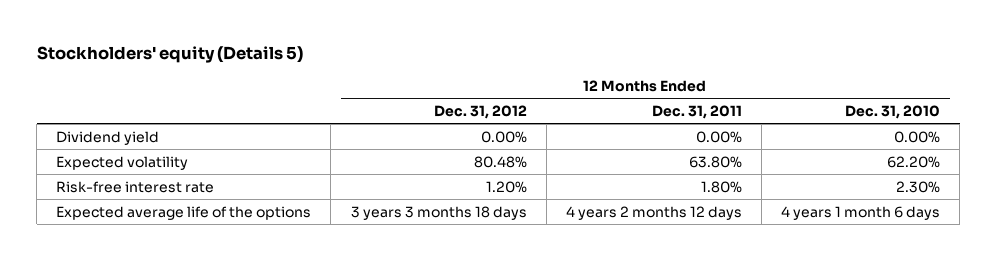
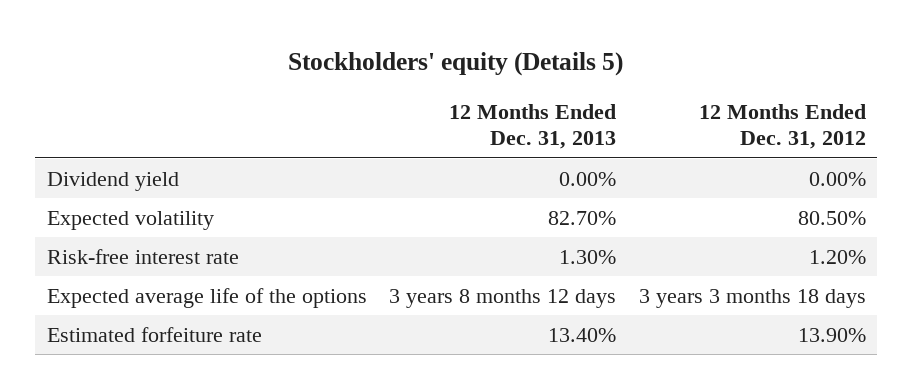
- | 12 Months Ended Dec. 31, 2012 | 12 Months Ended Dec. 31, 2011 | 12 Months Ended Dec. 31, 2010
+ | 12 Months Ended Dec. 31, 2013 | 12 Months Ended Dec. 31, 2012
- Expected volatility | 80.48% | 63.80% | 62.20%
+ Expected volatility | 82.70% | 80.50%
+ Estimated forfeiture rate | 13.40% | 13.90%

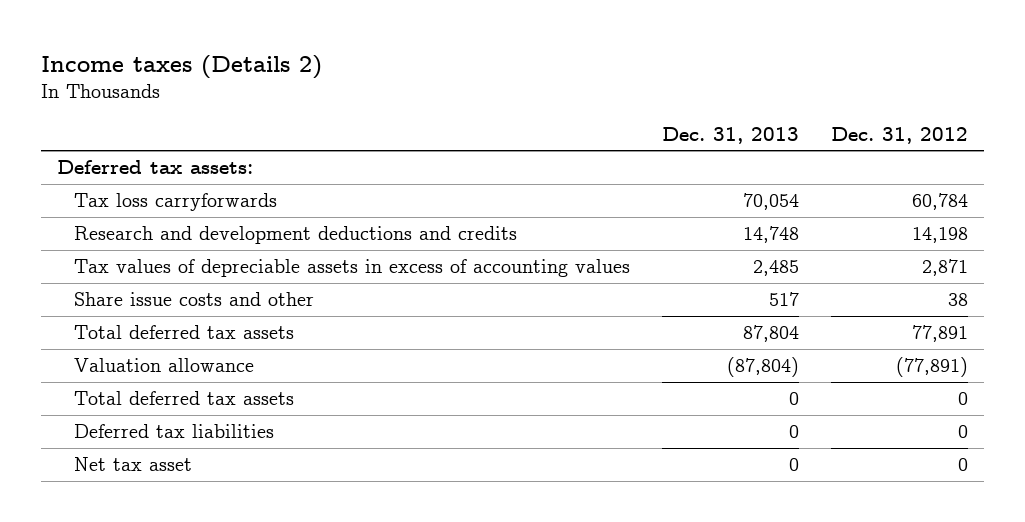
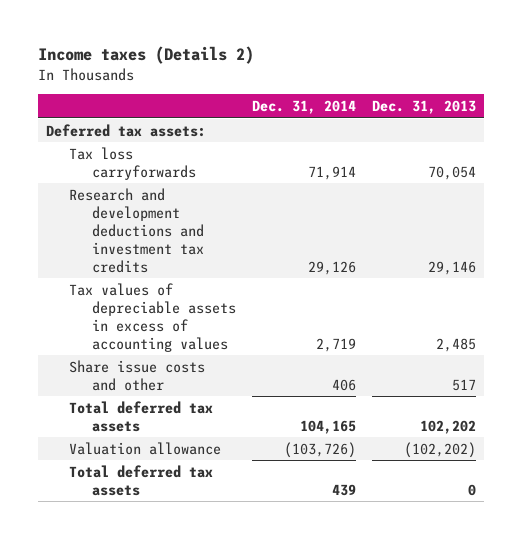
- | Dec. 31, 2013 | Dec. 31, 2012
+ | Dec. 31, 2014 | Dec. 31, 2013
- Research and development deductions and credits | 14,748 | 14,198
+ Research and development deductions and investment tax credits | 29,126 | 29,146
- Total deferred tax assets | 87,804 | 77,891
- Valuation allowance | (87,804) | (77,891)
+ Total deferred tax assets | 104,165 | 102,202
+ Valuation allowance | (103,726) | (102,202)
- Deferred tax liabilities | 0 | 0
- Net tax asset | 0 | 0

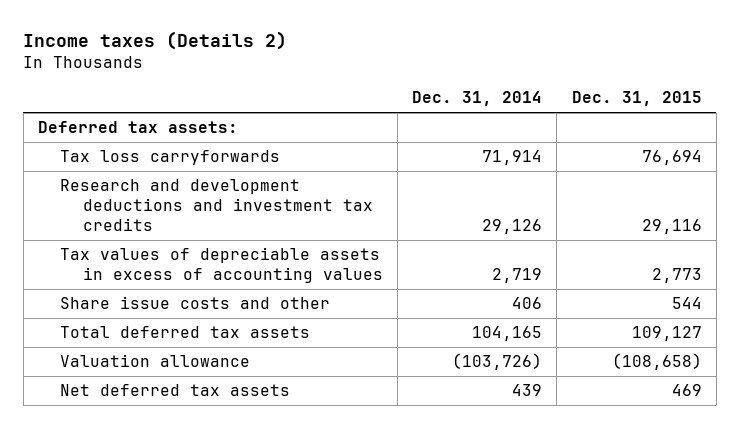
- | Dec. 31, 2014 | Dec. 31, 2013
+ | Dec. 31, 2014 | Dec. 31, 2015
- Total deferred tax assets | 439 | 0
+ Net deferred tax assets | 439 | 469

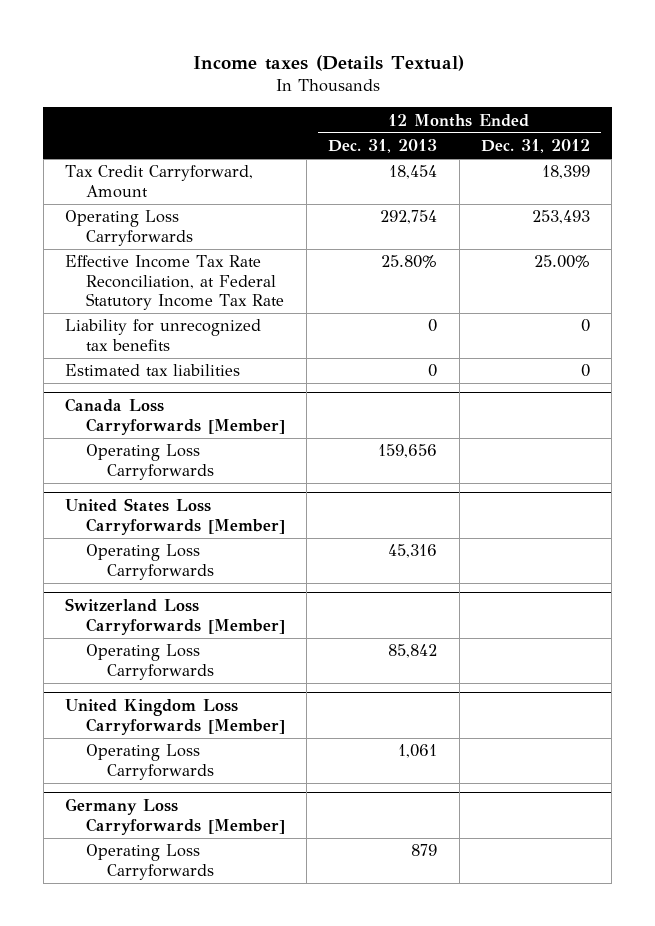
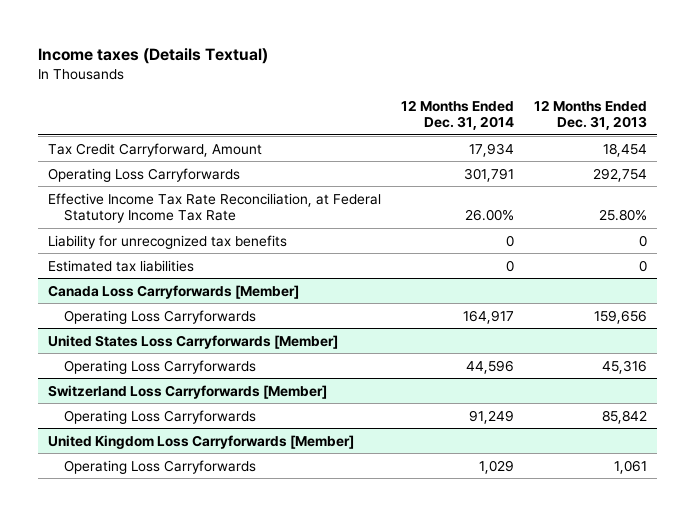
- | 12 Months Ended Dec. 31, 2013 | 12 Months Ended Dec. 31, 2012
+ | 12 Months Ended Dec. 31, 2014 | 12 Months Ended Dec. 31, 2013
- Germany Loss Carryforwards [Member]
- Operating Loss Carryforwards | 879 |

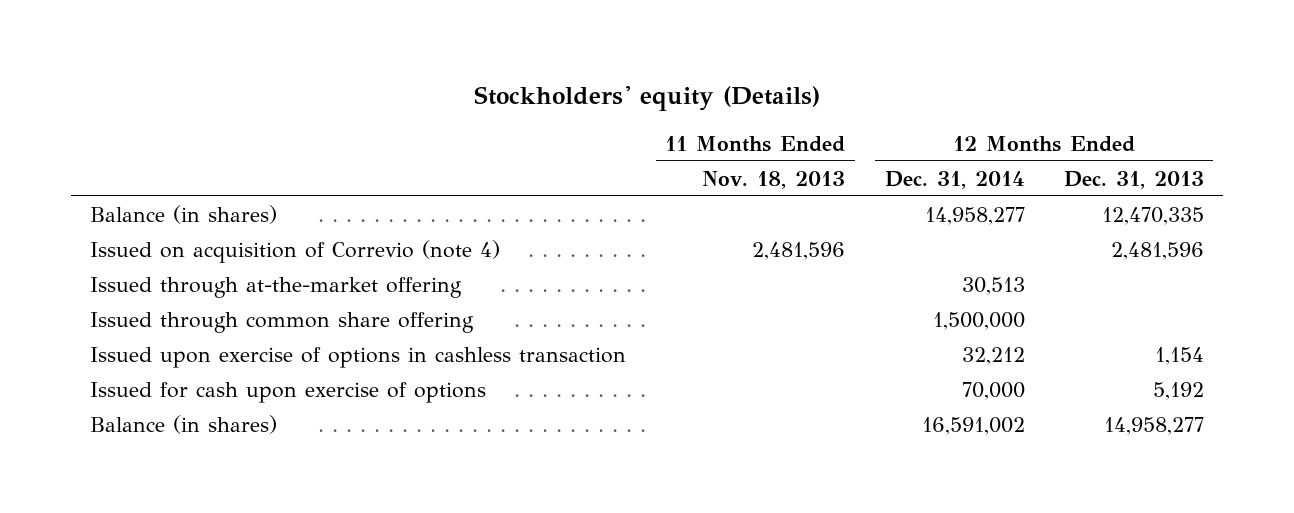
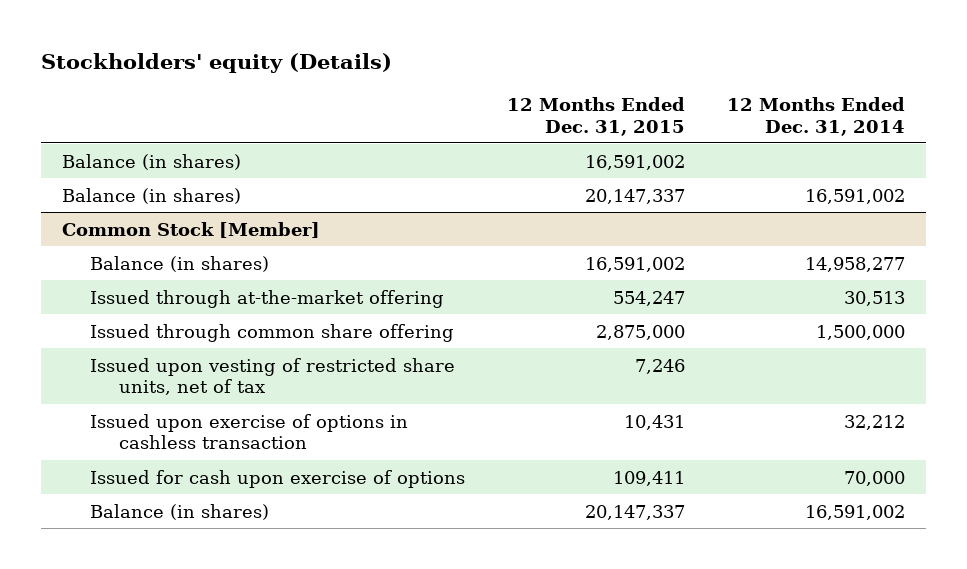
- | 11 Months Ended Nov. 18, 2013 | 12 Months Ended Dec. 31, 2014 | 12 Months Ended Dec. 31, 2013
+ | 12 Months Ended Dec. 31, 2015 | 12 Months Ended Dec. 31, 2014
+ Balance (in shares) | 16,591,002 |
+ Balance (in shares) | 20,147,337 | 16,591,002
+ Common Stock [Member]
- Issued on acquisition of Correvio (note 4) | 2,481,596 | | 2,481,596
+ Issued upon vesting of restricted share units, net of tax | 7,246 |

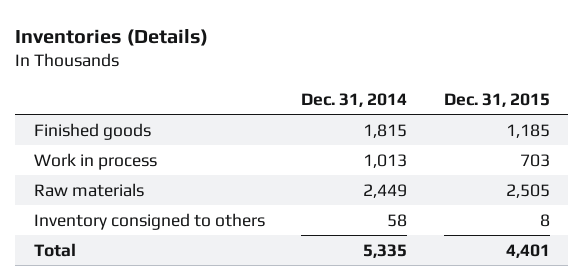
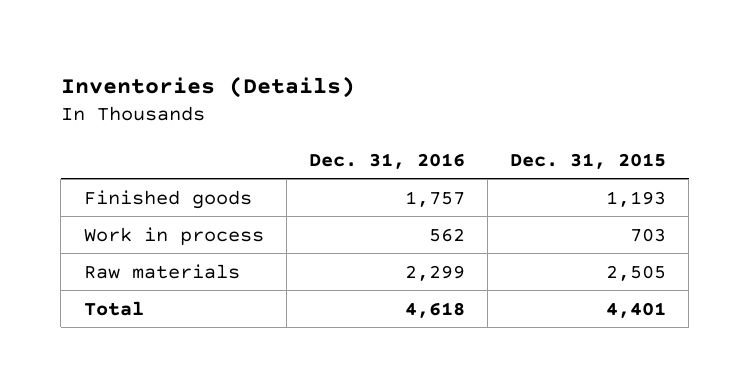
- | Dec. 31, 2014 | Dec. 31, 2015
+ | Dec. 31, 2016 | Dec. 31, 2015
- Finished goods | 1,815 | 1,185
+ Finished goods | 1,757 | 1,193
- Inventory consigned to others | 58 | 8

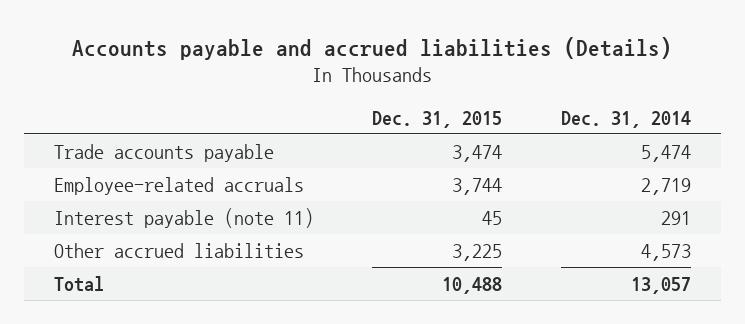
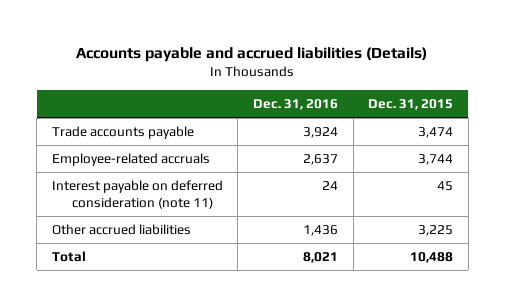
- | Dec. 31, 2015 | Dec. 31, 2014
+ | Dec. 31, 2016 | Dec. 31, 2015
- Interest payable (note 11) | 45 | 291
+ Interest payable on deferred consideration (note 11) | 24 | 45

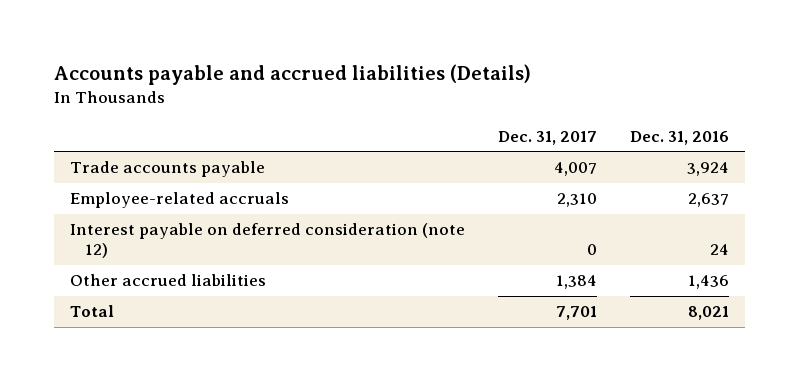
- | Dec. 31, 2016 | Dec. 31, 2015
+ | Dec. 31, 2017 | Dec. 31, 2016
- Interest payable on deferred consideration (note 11) | 24 | 45
+ Interest payable on deferred consideration (note 12) | 0 | 24

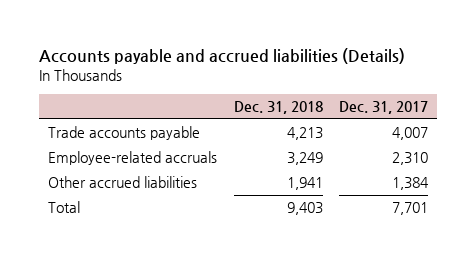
- | Dec. 31, 2017 | Dec. 31, 2016
+ | Dec. 31, 2018 | Dec. 31, 2017
- Interest payable on deferred consideration (note 12) | 0 | 24

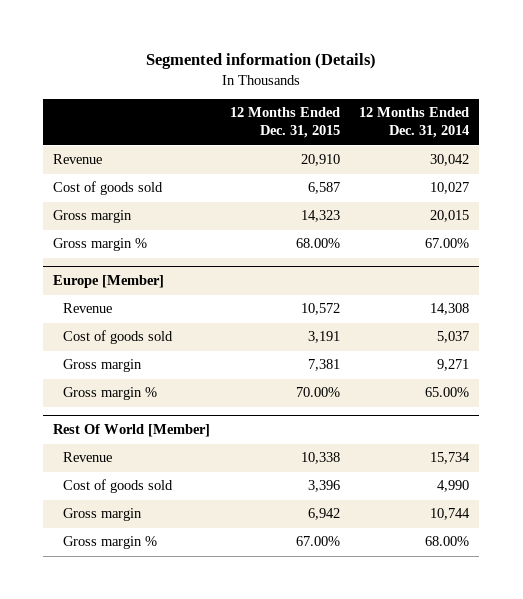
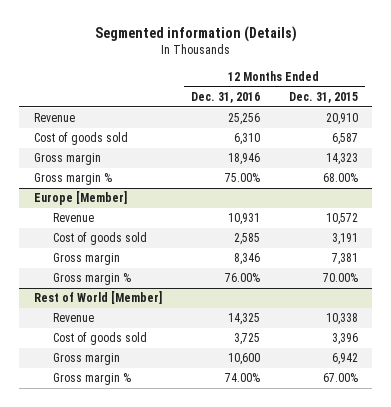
- | 12 Months Ended Dec. 31, 2015 | 12 Months Ended Dec. 31, 2014
+ | 12 Months Ended Dec. 31, 2016 | 12 Months Ended Dec. 31, 2015
- Rest Of World [Member]
+ Rest of World [Member]

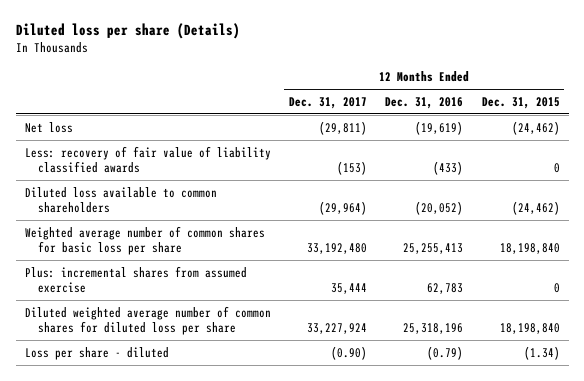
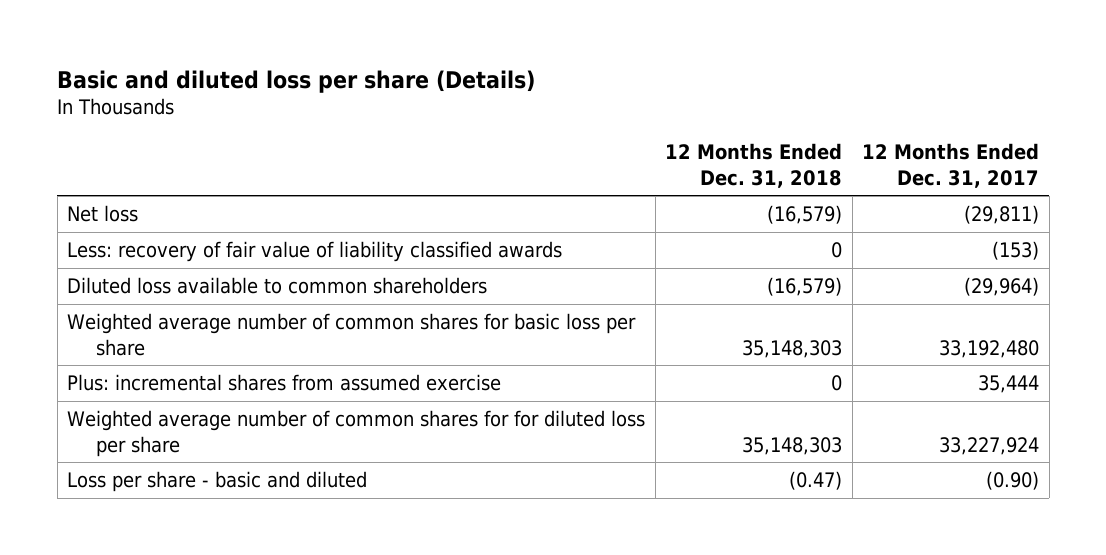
- Diluted loss per share (Details)
+ Basic and diluted loss per share (Details)
- | 12 Months Ended Dec. 31, 2017 | 12 Months Ended Dec. 31, 2016 | 12 Months Ended Dec. 31, 2015
+ | 12 Months Ended Dec. 31, 2018 | 12 Months Ended Dec. 31, 2017
- Diluted weighted average number of common shares for diluted loss per share | 33,227,924 | 25,318,196 | 18,198,840
- Loss per share - diluted | (0.90) | (0.79) | (1.34)
+ Weighted average number of common shares for for diluted loss per share | 35,148,303 | 33,227,924
+ Loss per share - basic and diluted | (0.47) | (0.90)

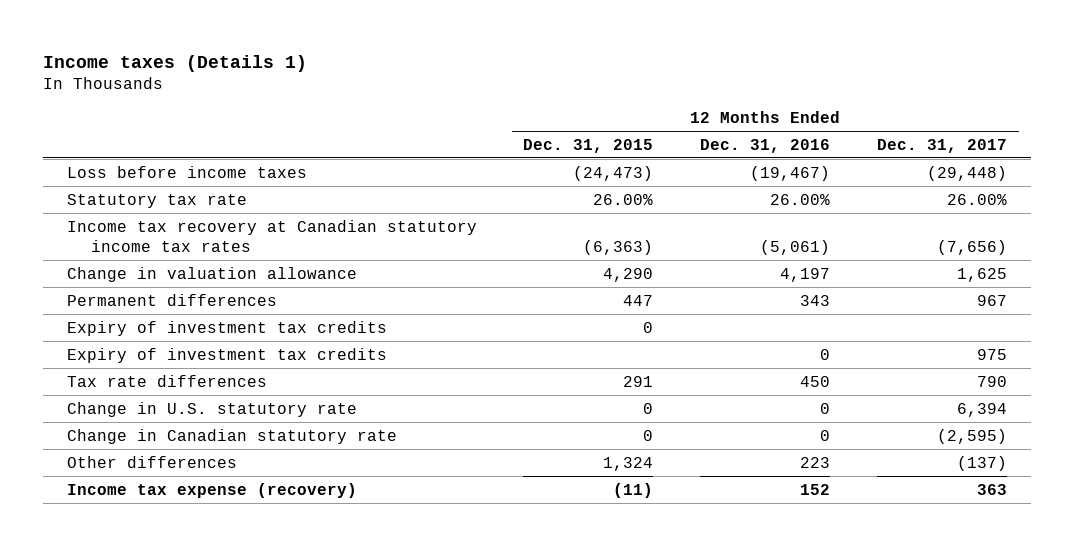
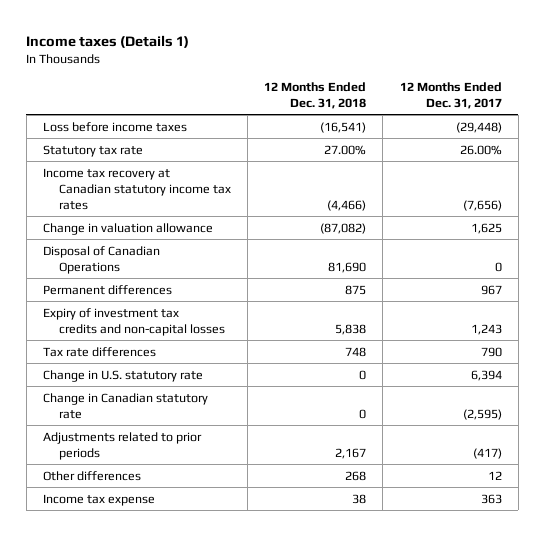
- | 12 Months Ended Dec. 31, 2015 | 12 Months Ended Dec. 31, 2016 | 12 Months Ended Dec. 31, 2017
+ | 12 Months Ended Dec. 31, 2018 | 12 Months Ended Dec. 31, 2017
+ Disposal of Canadian Operations | 81,690 | 0
- Expiry of investment tax credits | 0 | |
- Expiry of investment tax credits | | 0 | 975
+ Expiry of investment tax credits and non-capital losses | 5,838 | 1,243
- Other differences | 1,324 | 223 | (137)
- Income tax expense (recovery) | (11) | 152 | 363
+ Adjustments related to prior periods | 2,167 | (417)
+ Other differences | 268 | 12
+ Income tax expense | 38 | 363

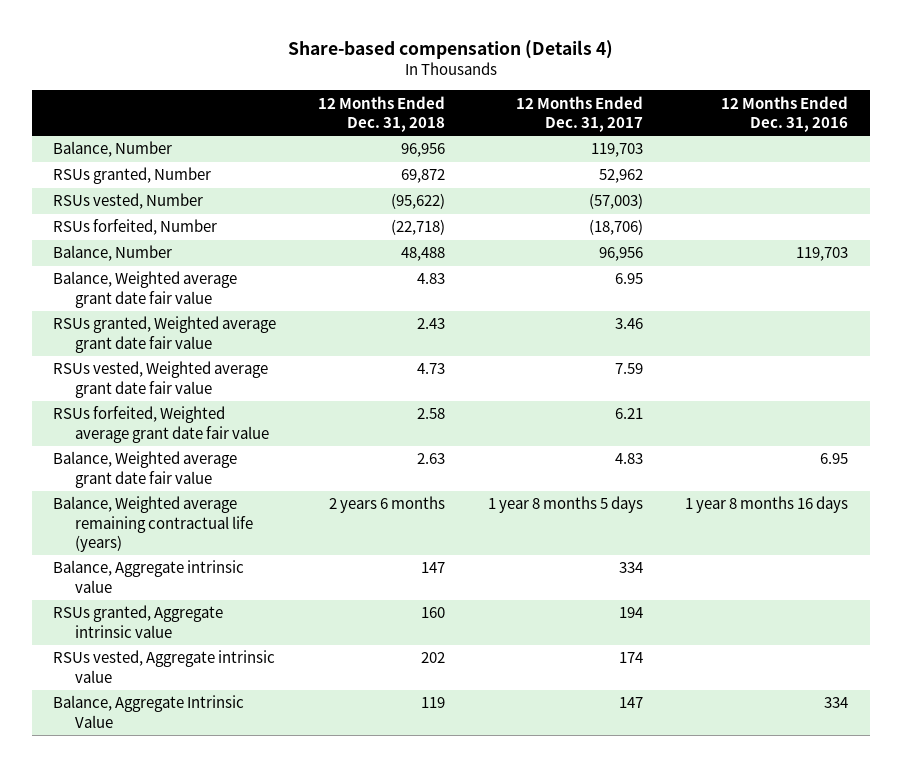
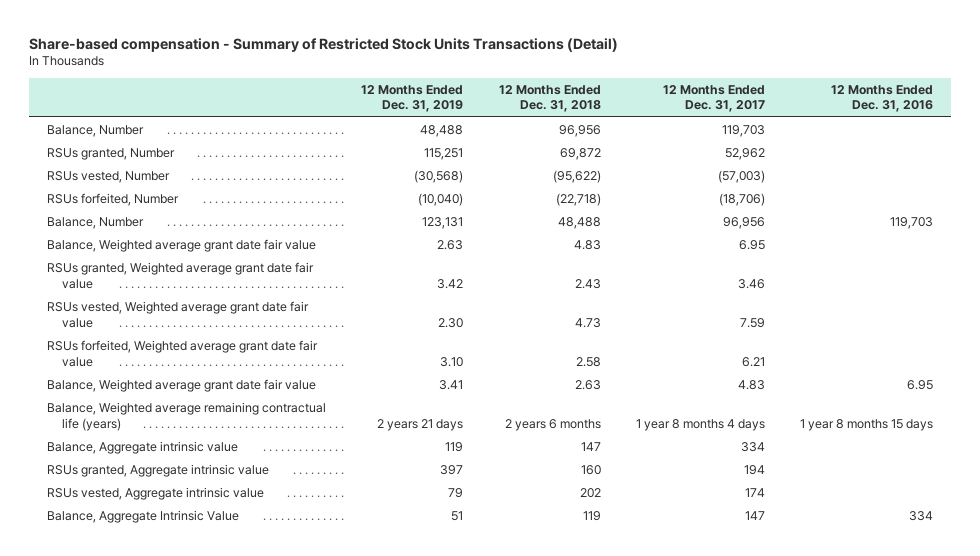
- Share-based compensation (Details 4)
+ Share-based compensation - Summary of Restricted Stock Units Transactions (Detail)
- | 12 Months Ended Dec. 31, 2018 | 12 Months Ended Dec. 31, 2017 | 12 Months Ended Dec. 31, 2016
+ | 12 Months Ended Dec. 31, 2019 | 12 Months Ended Dec. 31, 2018 | 12 Months Ended Dec. 31, 2017 | 12 Months Ended Dec. 31, 2016
- Balance, Weighted average remaining contractual life (years) | 2 years 6 months | 1 year 8 months 5 days | 1 year 8 months 16 days
+ Balance, Weighted average remaining contractual life (years) | 2 years 21 days | 2 years 6 months | 1 year 8 months 4 days | 1 year 8 months 15 days

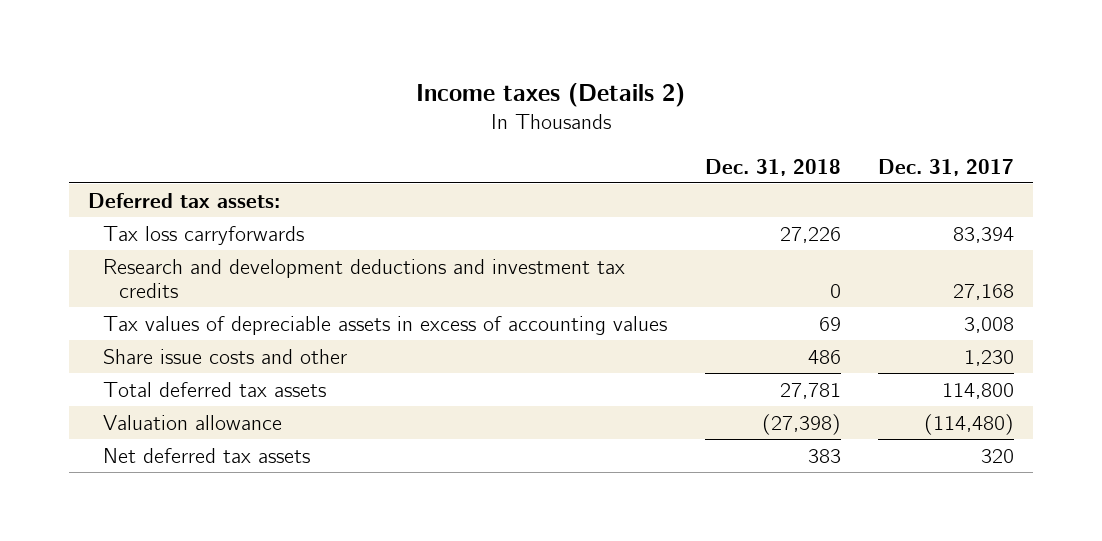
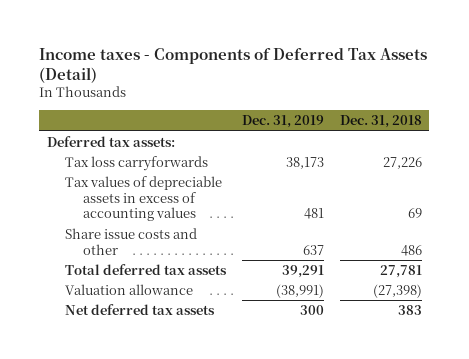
- Income taxes (Details 2)
+ Income taxes - Components of Deferred Tax Assets (Detail)
- | Dec. 31, 2018 | Dec. 31, 2017
+ | Dec. 31, 2019 | Dec. 31, 2018
- Research and development deductions and investment tax credits | 0 | 27,168

